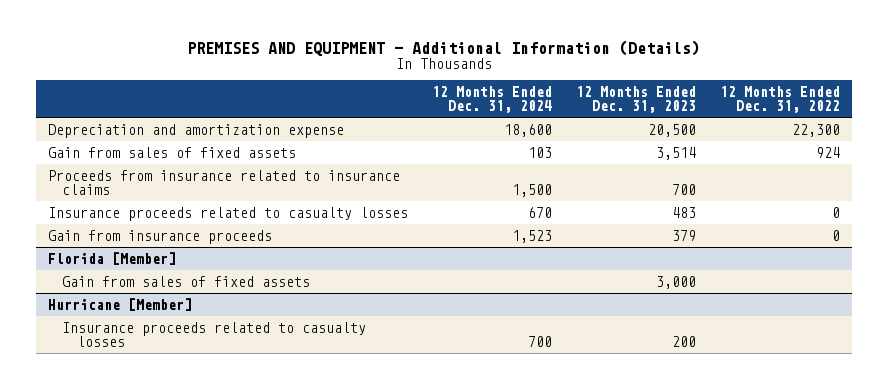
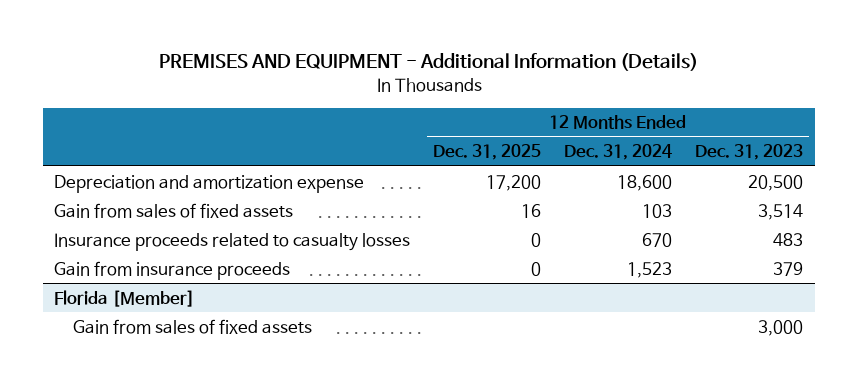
- | 12 Months Ended Dec. 31, 2024 | 12 Months Ended Dec. 31, 2023 | 12 Months Ended Dec. 31, 2022
+ | 12 Months Ended Dec. 31, 2025 | 12 Months Ended Dec. 31, 2024 | 12 Months Ended Dec. 31, 2023
- Proceeds from insurance related to insurance claims | 1,500 | 700 |
- Hurricane [Member]
- Insurance proceeds related to casualty losses | 700 | 200 |

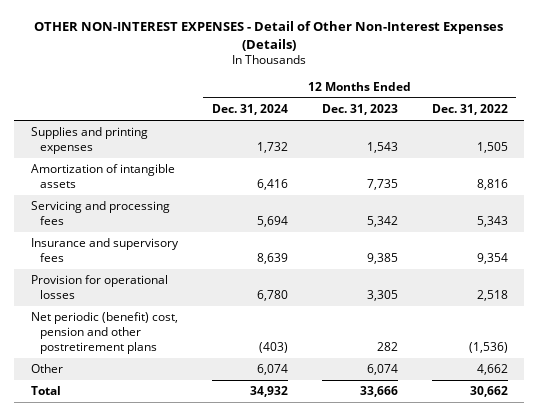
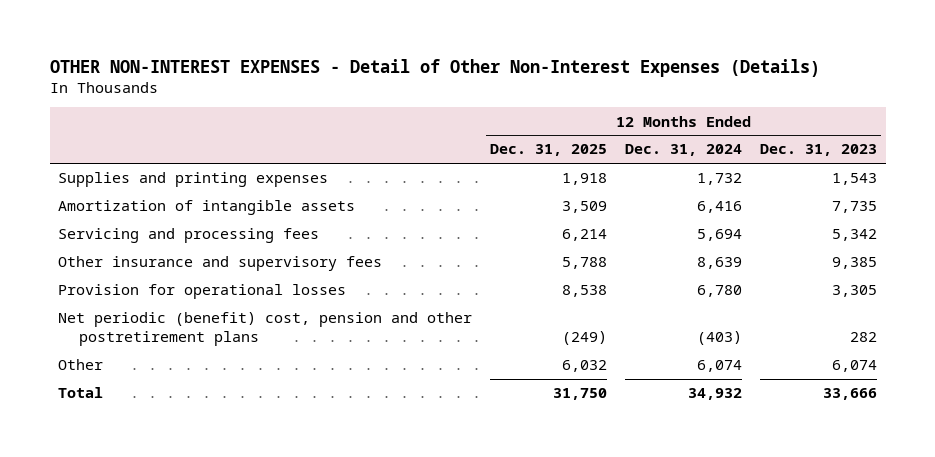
- | 12 Months Ended Dec. 31, 2024 | 12 Months Ended Dec. 31, 2023 | 12 Months Ended Dec. 31, 2022
+ | 12 Months Ended Dec. 31, 2025 | 12 Months Ended Dec. 31, 2024 | 12 Months Ended Dec. 31, 2023
- Insurance and supervisory fees | 8,639 | 9,385 | 9,354
+ Other insurance and supervisory fees | 5,788 | 8,639 | 9,385

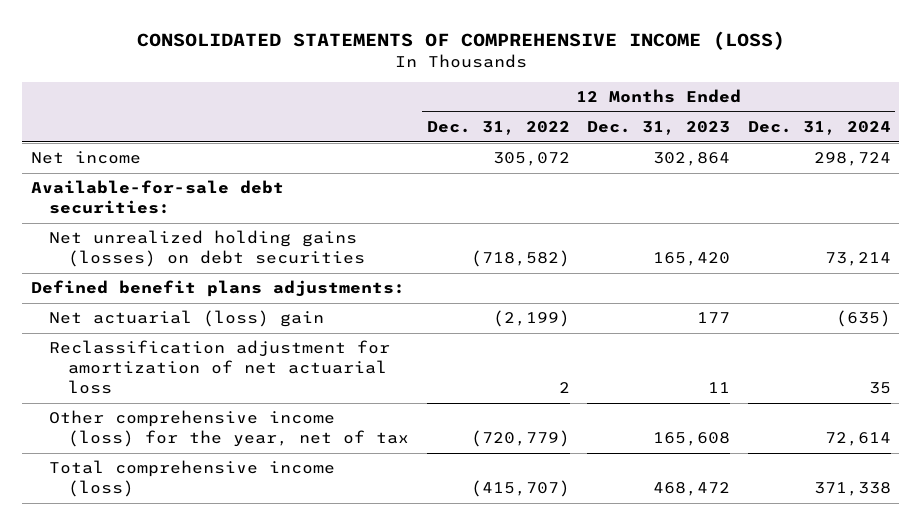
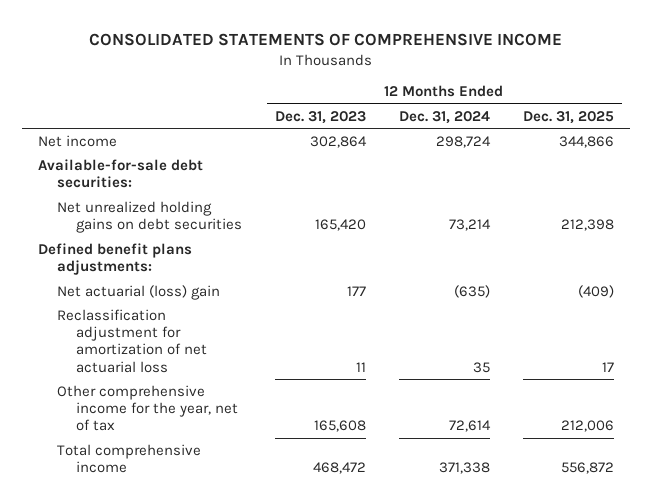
- CONSOLIDATED STATEMENTS OF COMPREHENSIVE INCOME (LOSS)
+ CONSOLIDATED STATEMENTS OF COMPREHENSIVE INCOME
- | 12 Months Ended Dec. 31, 2022 | 12 Months Ended Dec. 31, 2023 | 12 Months Ended Dec. 31, 2024
+ | 12 Months Ended Dec. 31, 2023 | 12 Months Ended Dec. 31, 2024 | 12 Months Ended Dec. 31, 2025
- Net unrealized holding gains (losses) on debt securities | (718,582) | 165,420 | 73,214
+ Net unrealized holding gains on debt securities | 165,420 | 73,214 | 212,398
- Other comprehensive income (loss) for the year, net of tax | (720,779) | 165,608 | 72,614
- Total comprehensive income (loss) | (415,707) | 468,472 | 371,338
+ Other comprehensive income for the year, net of tax | 165,608 | 72,614 | 212,006
+ Total comprehensive income | 468,472 | 371,338 | 556,872

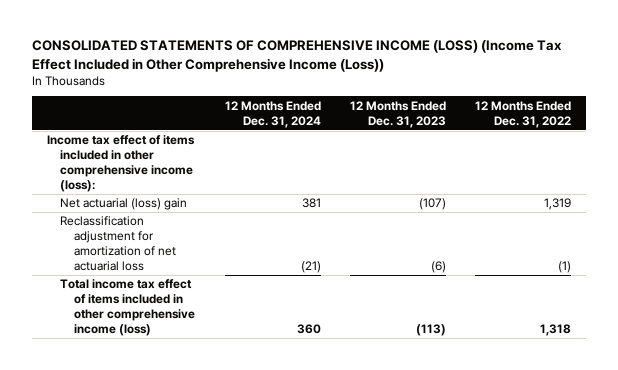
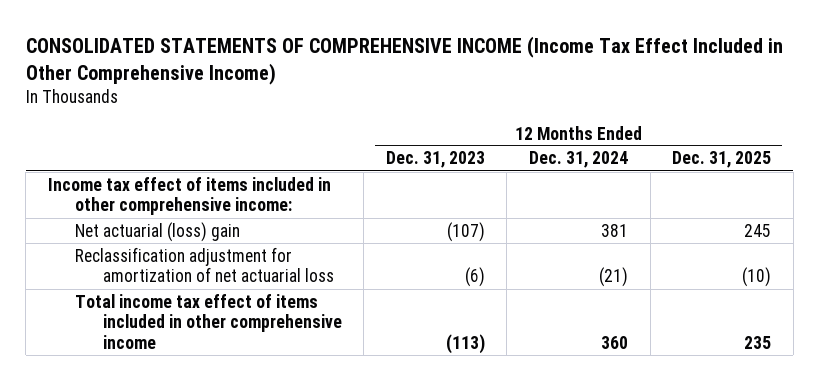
- CONSOLIDATED STATEMENTS OF COMPREHENSIVE INCOME (LOSS) (Income Tax Effect Included in Other Comprehensive Income (Loss))
+ CONSOLIDATED STATEMENTS OF COMPREHENSIVE INCOME (Income Tax Effect Included in Other Comprehensive Income)
- | 12 Months Ended Dec. 31, 2024 | 12 Months Ended Dec. 31, 2023 | 12 Months Ended Dec. 31, 2022
+ | 12 Months Ended Dec. 31, 2023 | 12 Months Ended Dec. 31, 2024 | 12 Months Ended Dec. 31, 2025
- Income tax effect of items included in other comprehensive income (loss):
+ Income tax effect of items included in other comprehensive income:
- Total income tax effect of items included in other comprehensive income (loss) | 360 | (113) | 1,318
+ Total income tax effect of items included in other comprehensive income | (113) | 360 | 235

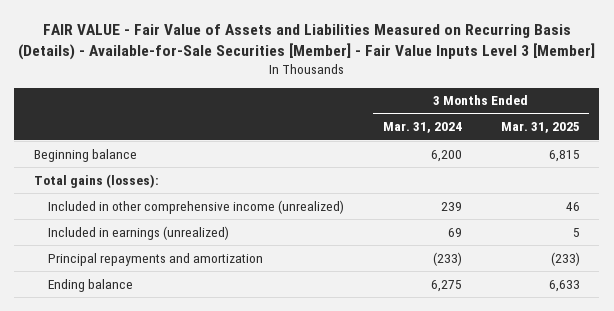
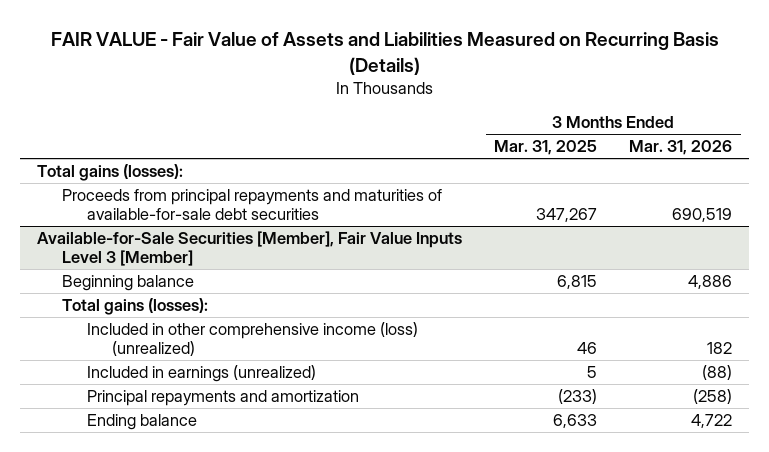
- FAIR VALUE - Fair Value of Assets and Liabilities Measured on Recurring Basis (Details) - Available-for-Sale Securities [Member] - Fair Value Inputs Level 3 [Member]
+ FAIR VALUE - Fair Value of Assets and Liabilities Measured on Recurring Basis (Details)
- | 3 Months Ended Mar. 31, 2024 | 3 Months Ended Mar. 31, 2025
+ | 3 Months Ended Mar. 31, 2025 | 3 Months Ended Mar. 31, 2026
+ Total gains (losses):
+ Proceeds from principal repayments and maturities of available-for-sale debt securities | 347,267 | 690,519
+ Available-for-Sale Securities [Member], Fair Value Inputs Level 3 [Member]
- Included in other comprehensive income (unrealized) | 239 | 46
+ Included in other comprehensive income (loss) (unrealized) | 46 | 182

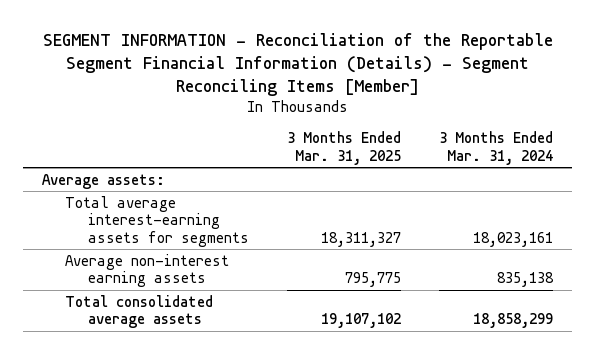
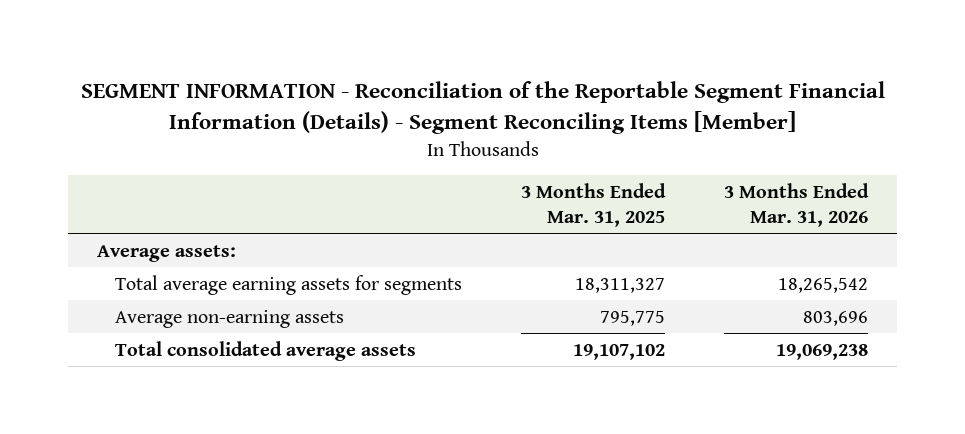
- | 3 Months Ended Mar. 31, 2025 | 3 Months Ended Mar. 31, 2024
+ | 3 Months Ended Mar. 31, 2025 | 3 Months Ended Mar. 31, 2026
- Total average interest-earning assets for segments | 18,311,327 | 18,023,161
- Average non-interest earning assets | 795,775 | 835,138
+ Total average earning assets for segments | 18,311,327 | 18,265,542
+ Average non-earning assets | 795,775 | 803,696

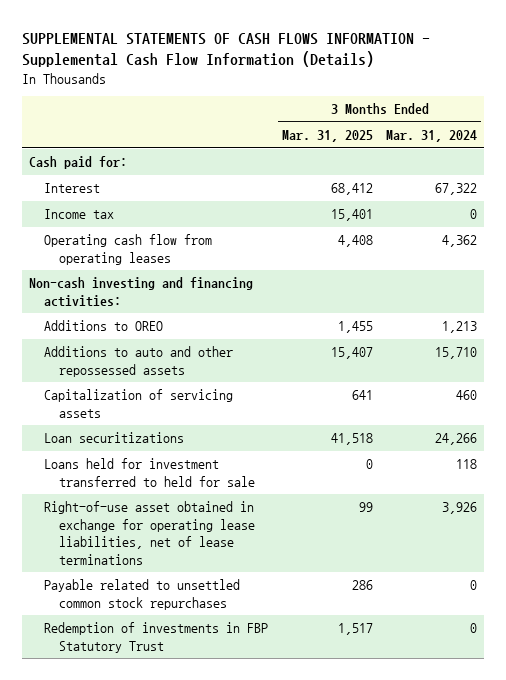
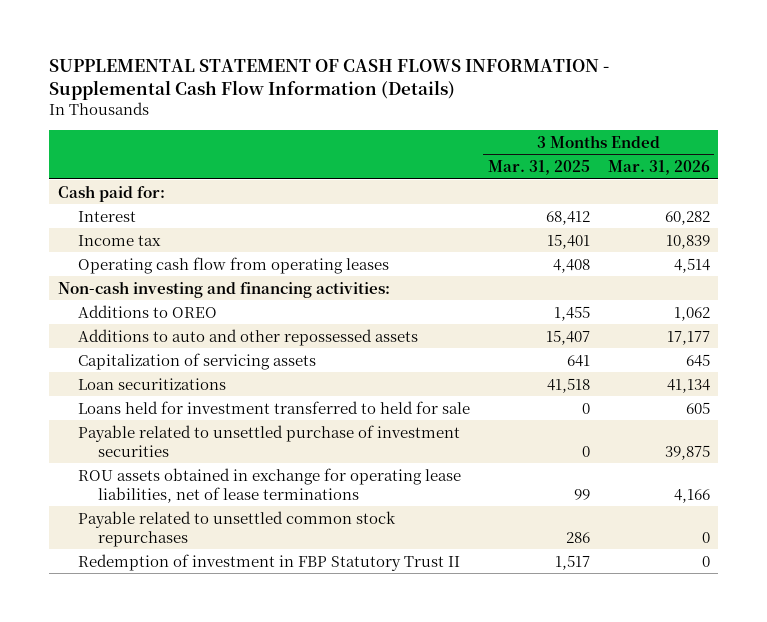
- SUPPLEMENTAL STATEMENTS OF CASH FLOWS INFORMATION - Supplemental Cash Flow Information (Details)
+ SUPPLEMENTAL STATEMENT OF CASH FLOWS INFORMATION - Supplemental Cash Flow Information (Details)
- | 3 Months Ended Mar. 31, 2025 | 3 Months Ended Mar. 31, 2024
+ | 3 Months Ended Mar. 31, 2025 | 3 Months Ended Mar. 31, 2026
- Right-of-use asset obtained in exchange for operating lease liabilities, net of lease terminations | 99 | 3,926
+ Payable related to unsettled purchase of investment securities | 0 | 39,875
+ ROU assets obtained in exchange for operating lease liabilities, net of lease terminations | 99 | 4,166
- Redemption of investments in FBP Statutory Trust | 1,517 | 0
+ Redemption of investment in FBP Statutory Trust II | 1,517 | 0

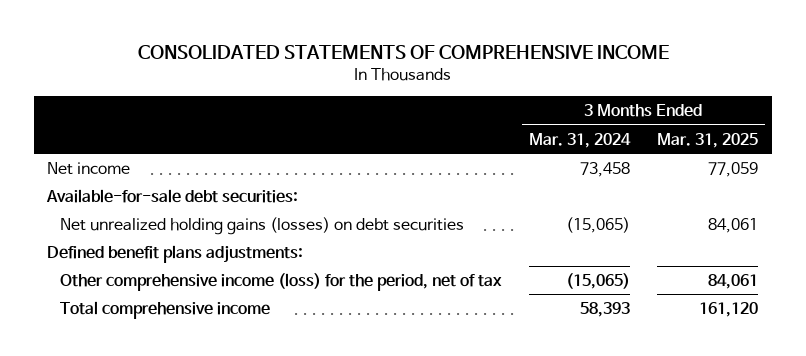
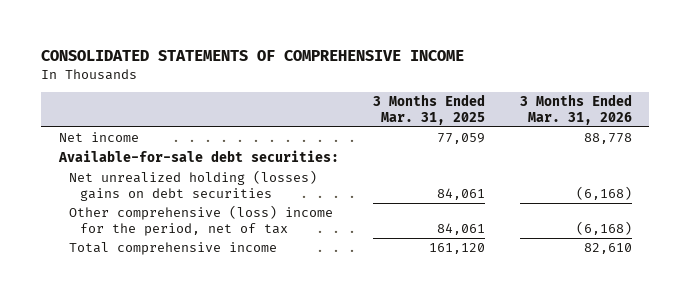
- | 3 Months Ended Mar. 31, 2024 | 3 Months Ended Mar. 31, 2025
+ | 3 Months Ended Mar. 31, 2025 | 3 Months Ended Mar. 31, 2026
- Net unrealized holding gains (losses) on debt securities | (15,065) | 84,061
- Defined benefit plans adjustments:
- Other comprehensive income (loss) for the period, net of tax | (15,065) | 84,061
+ Net unrealized holding (losses) gains on debt securities | 84,061 | (6,168)
+ Other comprehensive (loss) income for the period, net of tax | 84,061 | (6,168)

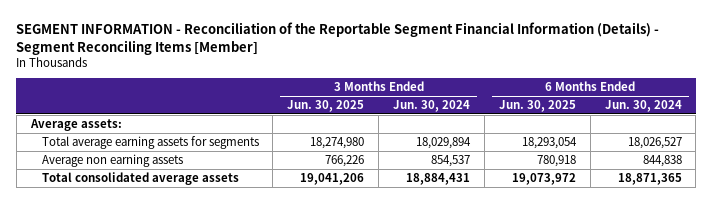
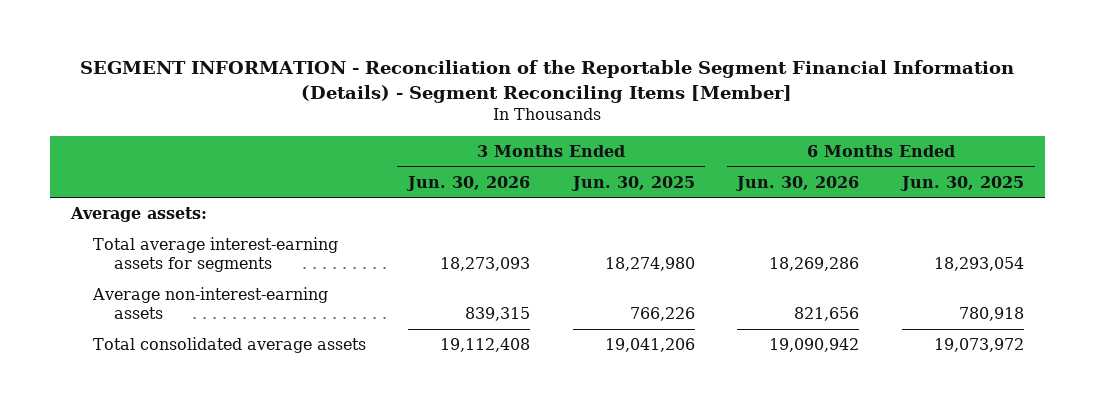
- | 3 Months Ended Jun. 30, 2025 | 3 Months Ended Jun. 30, 2024 | 6 Months Ended Jun. 30, 2025 | 6 Months Ended Jun. 30, 2024
+ | 3 Months Ended Jun. 30, 2026 | 3 Months Ended Jun. 30, 2025 | 6 Months Ended Jun. 30, 2026 | 6 Months Ended Jun. 30, 2025
- Total average earning assets for segments | 18,274,980 | 18,029,894 | 18,293,054 | 18,026,527
- Average non earning assets | 766,226 | 854,537 | 780,918 | 844,838
+ Total average interest-earning assets for segments | 18,273,093 | 18,274,980 | 18,269,286 | 18,293,054
+ Average non-interest-earning assets | 839,315 | 766,226 | 821,656 | 780,918

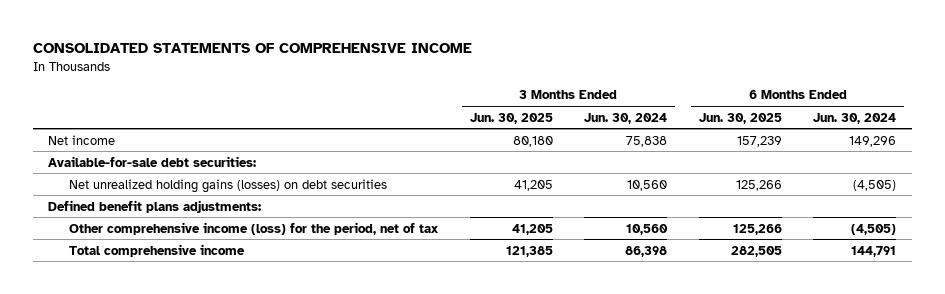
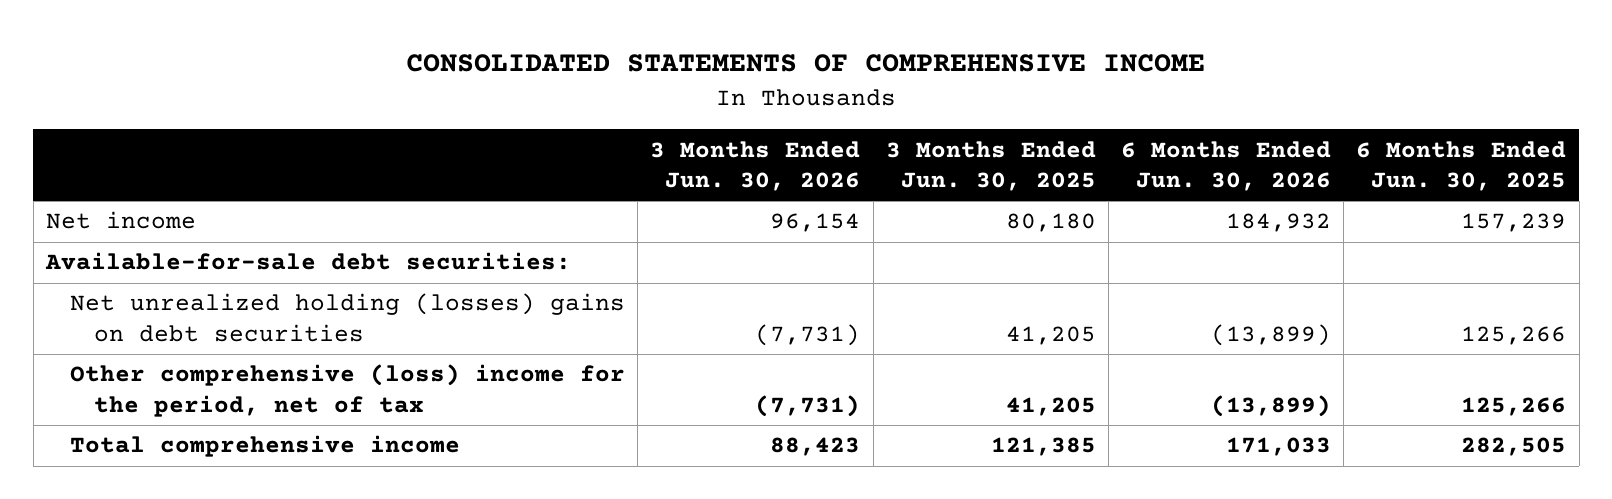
- | 3 Months Ended Jun. 30, 2025 | 3 Months Ended Jun. 30, 2024 | 6 Months Ended Jun. 30, 2025 | 6 Months Ended Jun. 30, 2024
+ | 3 Months Ended Jun. 30, 2026 | 3 Months Ended Jun. 30, 2025 | 6 Months Ended Jun. 30, 2026 | 6 Months Ended Jun. 30, 2025
- Net unrealized holding gains (losses) on debt securities | 41,205 | 10,560 | 125,266 | (4,505)
- Defined benefit plans adjustments:
- Other comprehensive income (loss) for the period, net of tax | 41,205 | 10,560 | 125,266 | (4,505)
+ Net unrealized holding (losses) gains on debt securities | (7,731) | 41,205 | (13,899) | 125,266
+ Other comprehensive (loss) income for the period, net of tax | (7,731) | 41,205 | (13,899) | 125,266

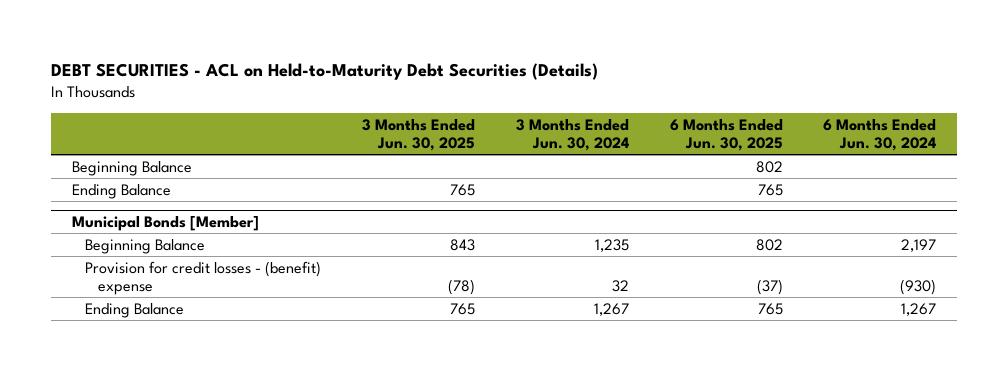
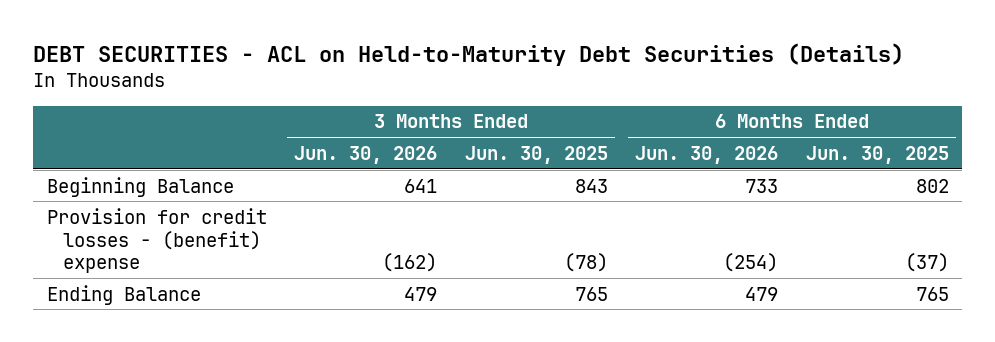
- | 3 Months Ended Jun. 30, 2025 | 3 Months Ended Jun. 30, 2024 | 6 Months Ended Jun. 30, 2025 | 6 Months Ended Jun. 30, 2024
+ | 3 Months Ended Jun. 30, 2026 | 3 Months Ended Jun. 30, 2025 | 6 Months Ended Jun. 30, 2026 | 6 Months Ended Jun. 30, 2025
- Beginning Balance | | | 802 |
- Ending Balance | 765 | | 765 |
- Municipal Bonds [Member]

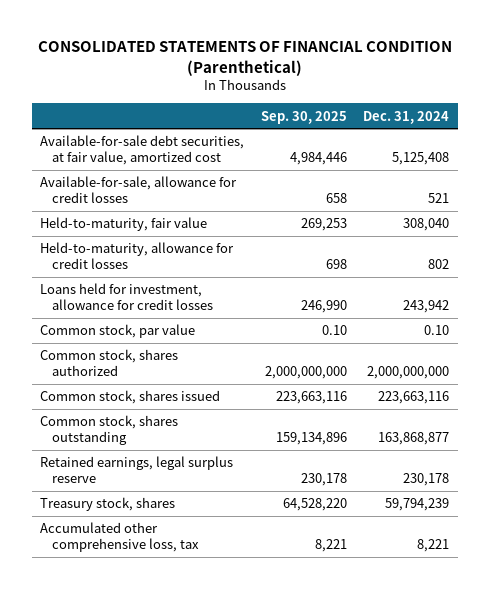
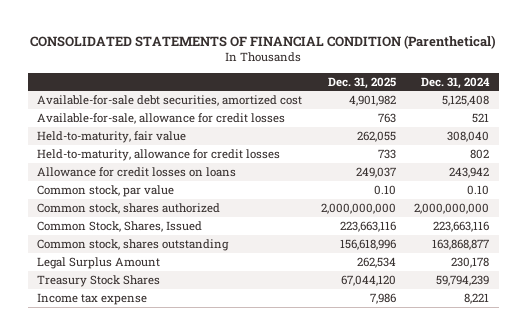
- | Sep. 30, 2025 | Dec. 31, 2024
+ | Dec. 31, 2025 | Dec. 31, 2024
- Available-for-sale debt securities, at fair value, amortized cost | 4,984,446 | 5,125,408
+ Available-for-sale debt securities, amortized cost | 4,901,982 | 5,125,408
- Loans held for investment, allowance for credit losses | 246,990 | 243,942
+ Allowance for credit losses on loans | 249,037 | 243,942
- Common stock, shares issued | 223,663,116 | 223,663,116
+ Common Stock, Shares, Issued | 223,663,116 | 223,663,116
- Retained earnings, legal surplus reserve | 230,178 | 230,178
- Treasury stock, shares | 64,528,220 | 59,794,239
- Accumulated other comprehensive loss, tax | 8,221 | 8,221
+ Legal Surplus Amount | 262,534 | 230,178
+ Treasury Stock Shares | 67,044,120 | 59,794,239
+ Income tax expense | 7,986 | 8,221

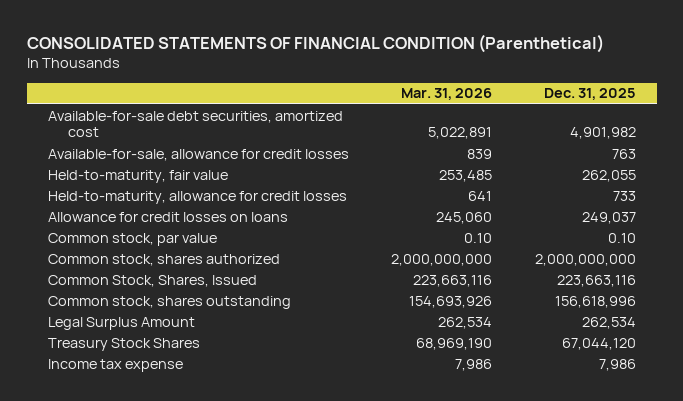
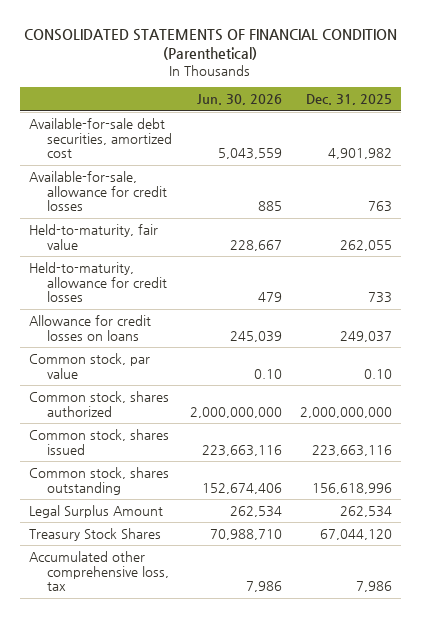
- | Mar. 31, 2026 | Dec. 31, 2025
+ | Jun. 30, 2026 | Dec. 31, 2025
- Common Stock, Shares, Issued | 223,663,116 | 223,663,116
+ Common stock, shares issued | 223,663,116 | 223,663,116
- Income tax expense | 7,986 | 7,986
+ Accumulated other comprehensive loss, tax | 7,986 | 7,986

